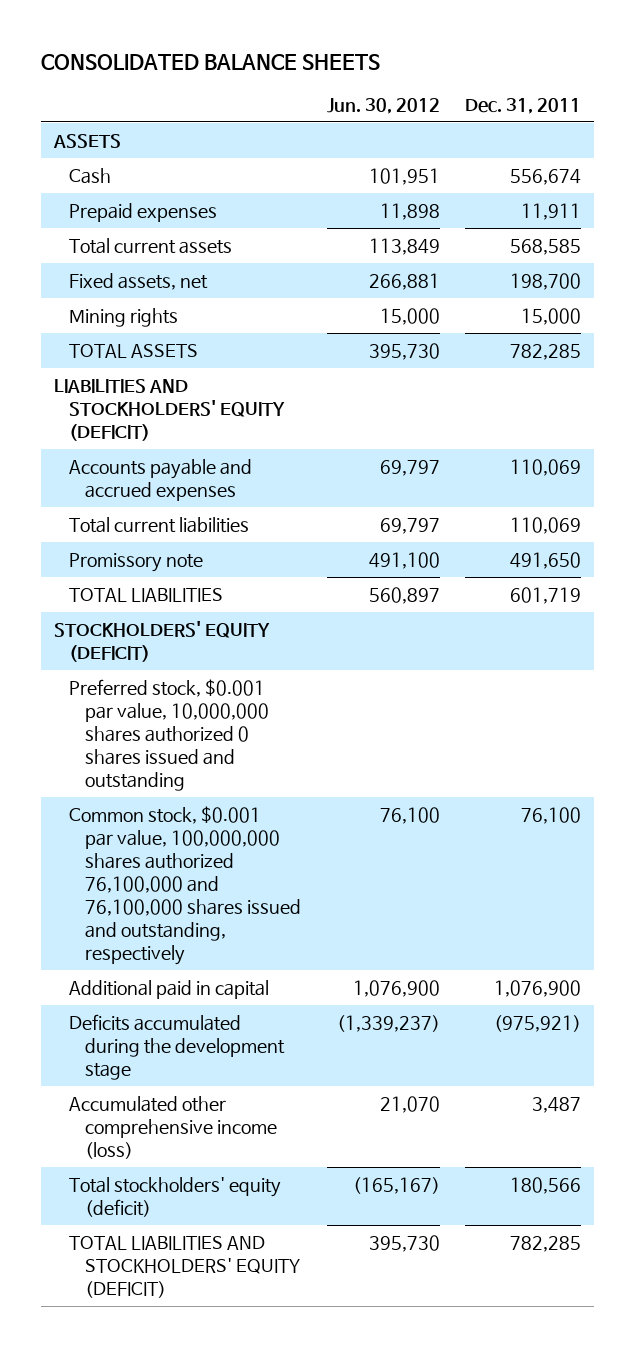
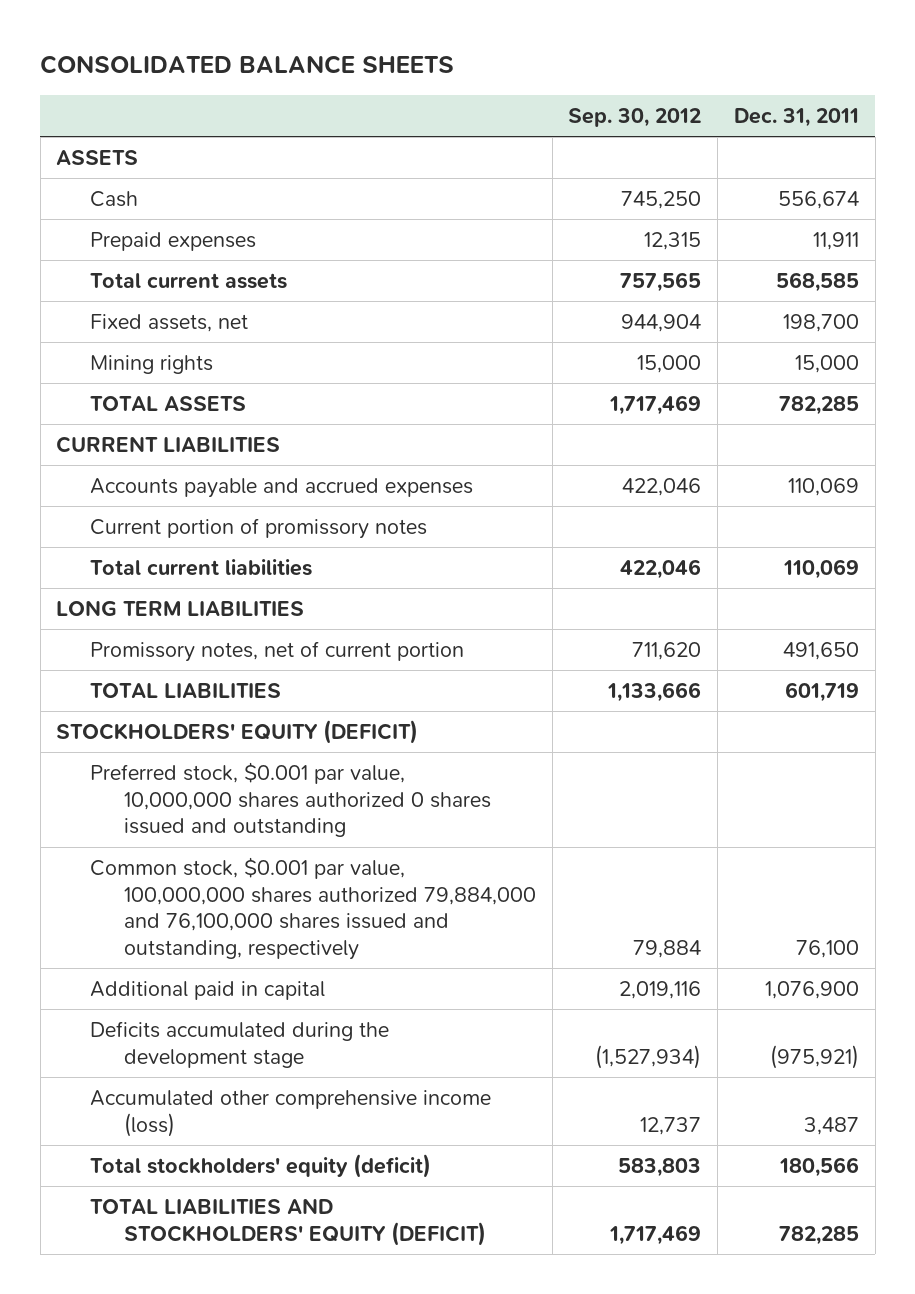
- | Jun. 30, 2012 | Dec. 31, 2011
+ | Sep. 30, 2012 | Dec. 31, 2011
- LIABILITIES AND STOCKHOLDERS' EQUITY (DEFICIT)
+ CURRENT LIABILITIES
+ Current portion of promissory notes
- Promissory note | 491,100 | 491,650
+ LONG TERM LIABILITIES
+ Promissory notes, net of current portion | 711,620 | 491,650
- Common stock, $0.001 par value, 100,000,000 shares authorized 76,100,000 and 76,100,000 shares issued and outstanding, respectively | 76,100 | 76,100
+ Common stock, $0.001 par value, 100,000,000 shares authorized 79,884,000 and 76,100,000 shares issued and outstanding, respectively | 79,884 | 76,100

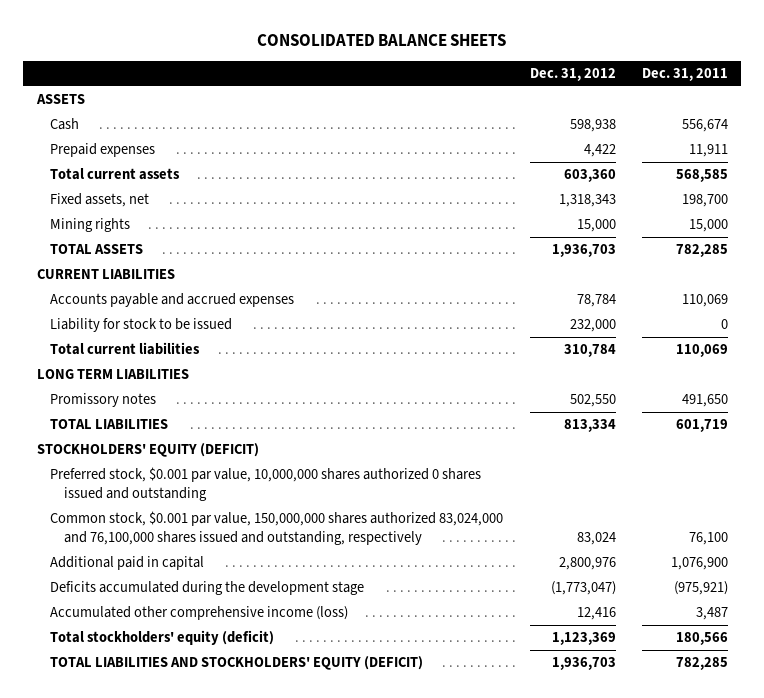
- | Sep. 30, 2012 | Dec. 31, 2011
+ | Dec. 31, 2012 | Dec. 31, 2011
- Current portion of promissory notes
+ Liability for stock to be issued | 232,000 | 0
- Promissory notes, net of current portion | 711,620 | 491,650
+ Promissory notes | 502,550 | 491,650
- Common stock, $0.001 par value, 100,000,000 shares authorized 79,884,000 and 76,100,000 shares issued and outstanding, respectively | 79,884 | 76,100
+ Common stock, $0.001 par value, 150,000,000 shares authorized 83,024,000 and 76,100,000 shares issued and outstanding, respectively | 83,024 | 76,100

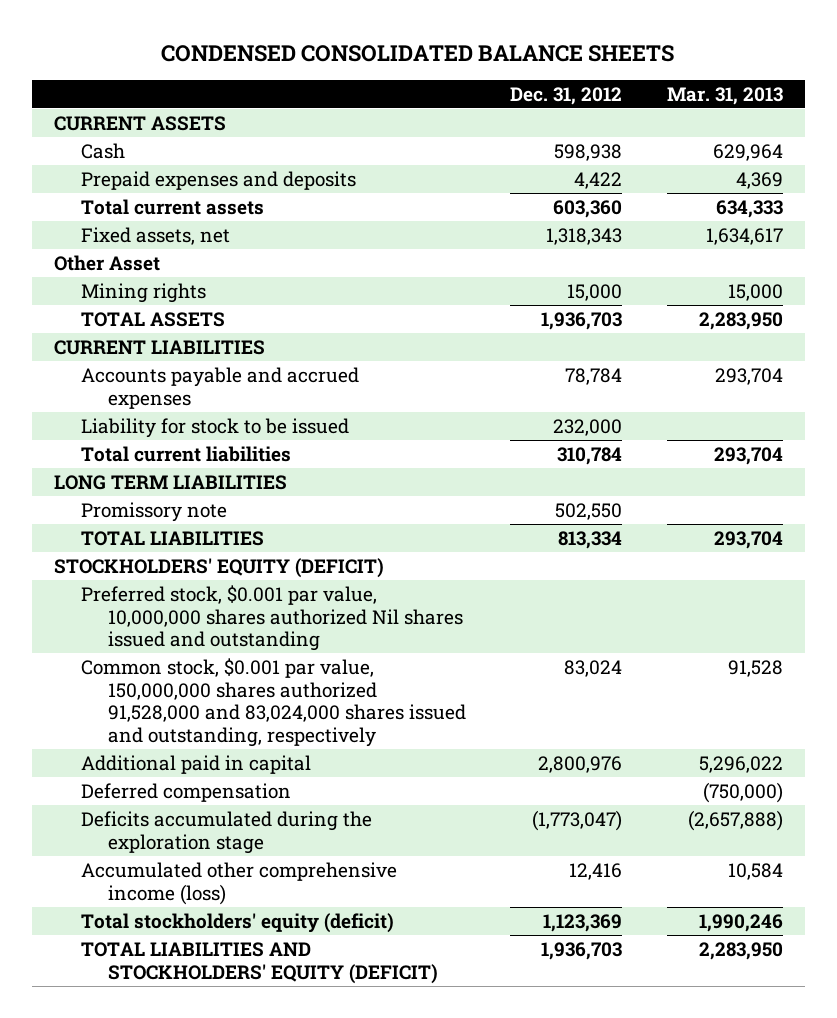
- CONSOLIDATED BALANCE SHEETS
+ CONDENSED CONSOLIDATED BALANCE SHEETS
- | Dec. 31, 2012 | Dec. 31, 2011
+ | Dec. 31, 2012 | Mar. 31, 2013
- ASSETS
+ CURRENT ASSETS
- Prepaid expenses | 4,422 | 11,911
+ Prepaid expenses and deposits | 4,422 | 4,369
+ Other Asset
- Promissory notes | 502,550 | 491,650
+ Promissory note | 502,550 |
- Preferred stock, $0.001 par value, 10,000,000 shares authorized 0 shares issued and outstanding
- Common stock, $0.001 par value, 150,000,000 shares authorized 83,024,000 and 76,100,000 shares issued and outstanding, respectively | 83,024 | 76,100
+ Preferred stock, $0.001 par value, 10,000,000 shares authorized Nil shares issued and outstanding
+ Common stock, $0.001 par value, 150,000,000 shares authorized 91,528,000 and 83,024,000 shares issued and outstanding, respectively | 83,024 | 91,528
- Deficits accumulated during the development stage | (1,773,047) | (975,921)
+ Deferred compensation | | (750,000)
+ Deficits accumulated during the exploration stage | (1,773,047) | (2,657,888)

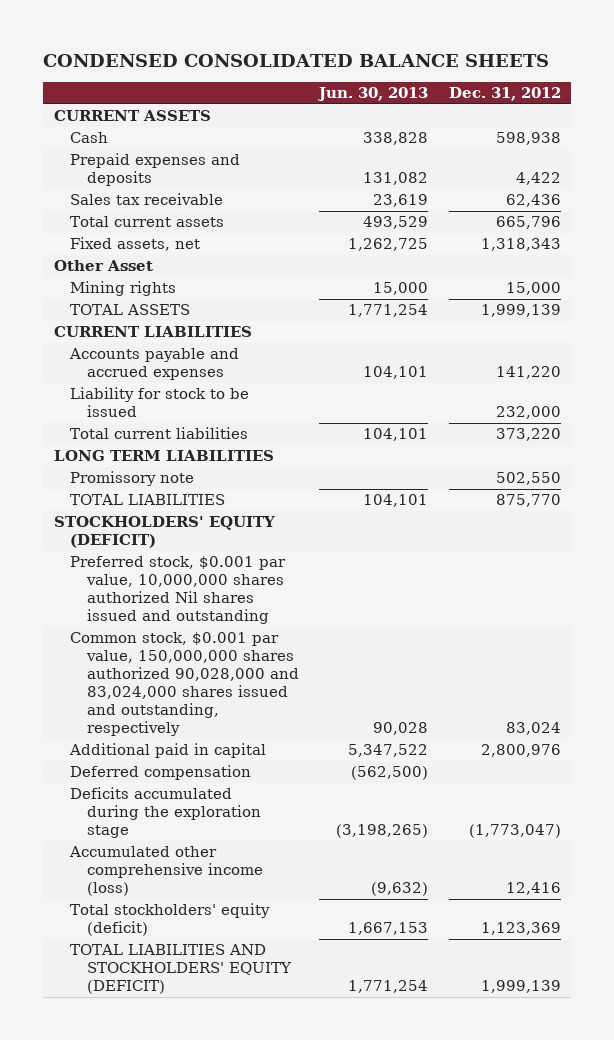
- | Dec. 31, 2012 | Mar. 31, 2013
+ | Jun. 30, 2013 | Dec. 31, 2012
- Total current assets | 603,360 | 634,333
+ Sales tax receivable | 23,619 | 62,436
+ Total current assets | 493,529 | 665,796
- TOTAL ASSETS | 1,936,703 | 2,283,950
+ TOTAL ASSETS | 1,771,254 | 1,999,139
- Accounts payable and accrued expenses | 78,784 | 293,704
+ Accounts payable and accrued expenses | 104,101 | 141,220
- Total current liabilities | 310,784 | 293,704
+ Total current liabilities | 104,101 | 373,220
- TOTAL LIABILITIES | 813,334 | 293,704
+ TOTAL LIABILITIES | 104,101 | 875,770
- Common stock, $0.001 par value, 150,000,000 shares authorized 91,528,000 and 83,024,000 shares issued and outstanding, respectively | 83,024 | 91,528
+ Common stock, $0.001 par value, 150,000,000 shares authorized 90,028,000 and 83,024,000 shares issued and outstanding, respectively | 90,028 | 83,024
- TOTAL LIABILITIES AND STOCKHOLDERS' EQUITY (DEFICIT) | 1,936,703 | 2,283,950
+ TOTAL LIABILITIES AND STOCKHOLDERS' EQUITY (DEFICIT) | 1,771,254 | 1,999,139

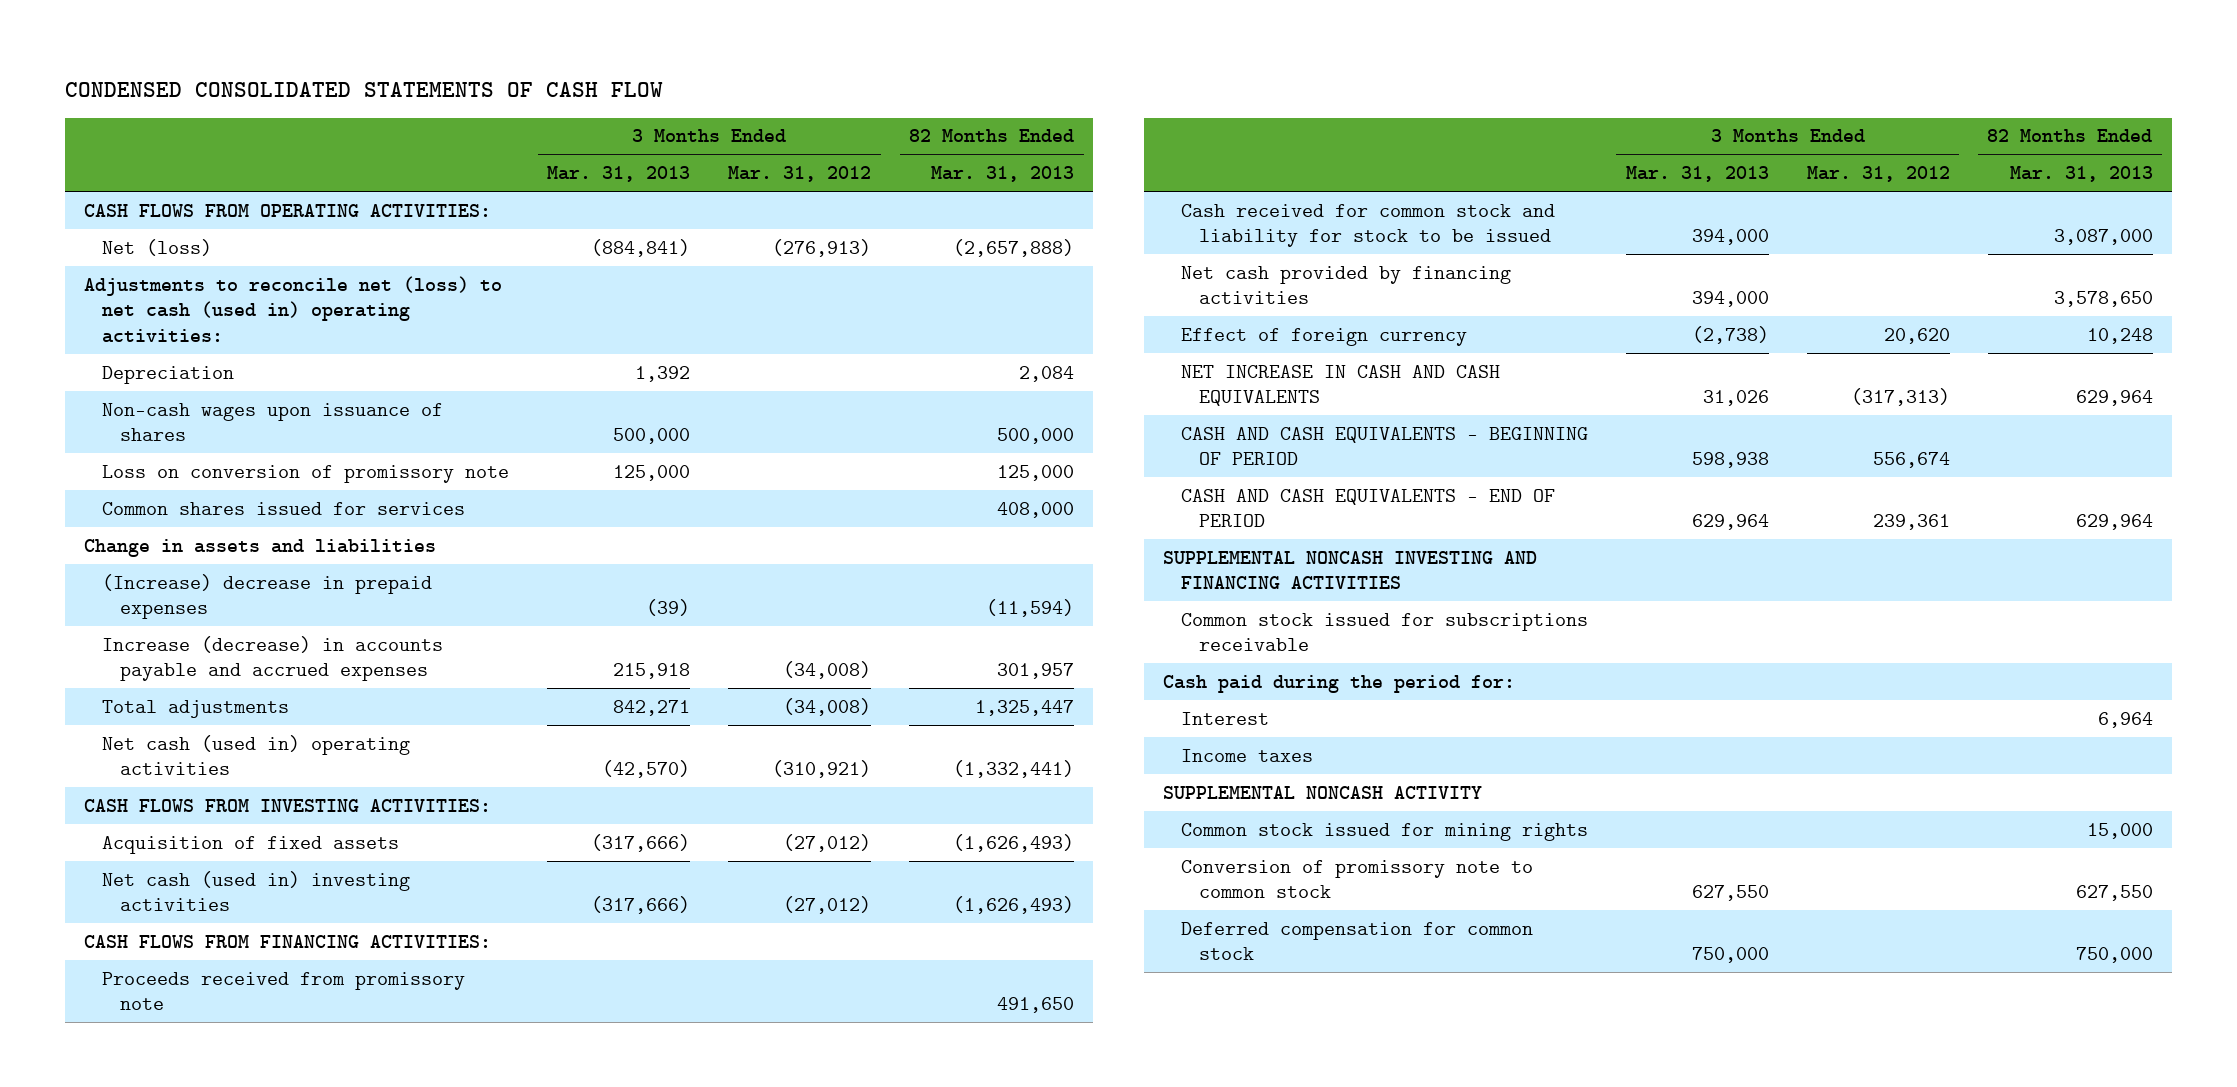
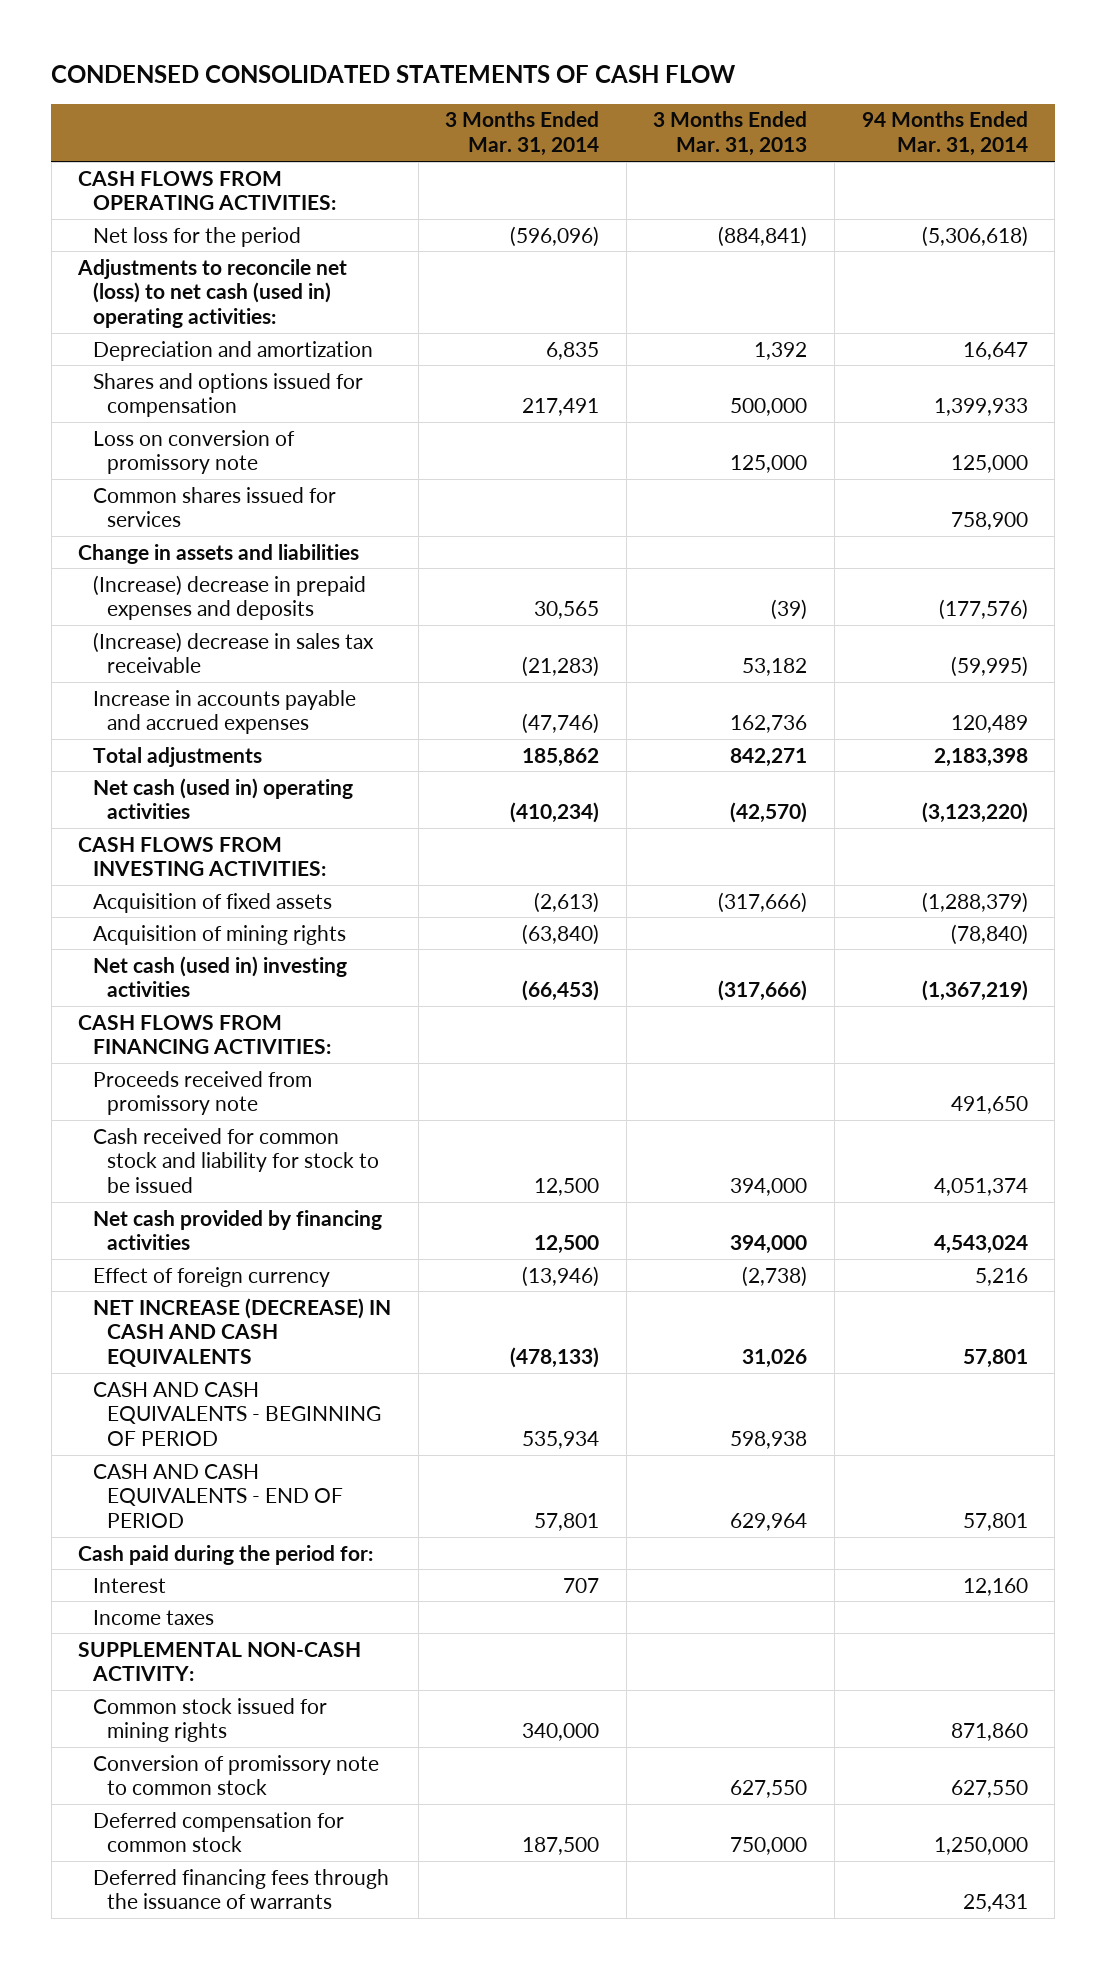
- | 3 Months Ended Mar. 31, 2013 | 3 Months Ended Mar. 31, 2012 | 82 Months Ended Mar. 31, 2013
+ | 3 Months Ended Mar. 31, 2014 | 3 Months Ended Mar. 31, 2013 | 94 Months Ended Mar. 31, 2014
- Net (loss) | (884,841) | (276,913) | (2,657,888)
+ Net loss for the period | (596,096) | (884,841) | (5,306,618)
- Depreciation | 1,392 | | 2,084
- Non-cash wages upon issuance of shares | 500,000 | | 500,000
+ Depreciation and amortization | 6,835 | 1,392 | 16,647
+ Shares and options issued for compensation | 217,491 | 500,000 | 1,399,933
- (Increase) decrease in prepaid expenses | (39) | | (11,594)
- Increase (decrease) in accounts payable and accrued expenses | 215,918 | (34,008) | 301,957
+ (Increase) decrease in prepaid expenses and deposits | 30,565 | (39) | (177,576)
+ (Increase) decrease in sales tax receivable | (21,283) | 53,182 | (59,995)
+ Increase in accounts payable and accrued expenses | (47,746) | 162,736 | 120,489
+ Acquisition of mining rights | (63,840) | | (78,840)
- NET INCREASE IN CASH AND CASH EQUIVALENTS | 31,026 | (317,313) | 629,964
+ NET INCREASE (DECREASE) IN CASH AND CASH EQUIVALENTS | (478,133) | 31,026 | 57,801
- SUPPLEMENTAL NONCASH INVESTING AND FINANCING ACTIVITIES
- Common stock issued for subscriptions receivable
- SUPPLEMENTAL NONCASH ACTIVITY
+ SUPPLEMENTAL NON-CASH ACTIVITY:
+ Deferred financing fees through the issuance of warrants | | | 25,431

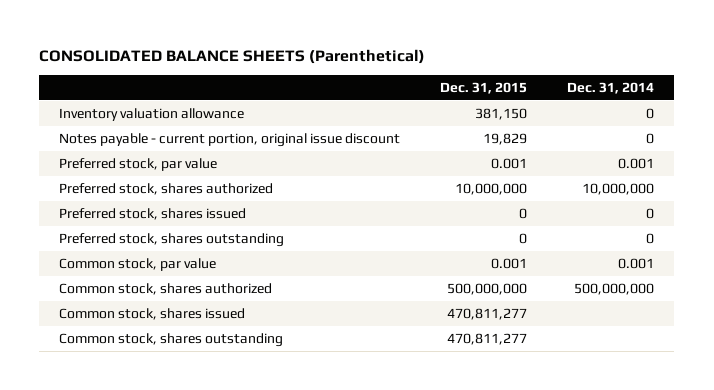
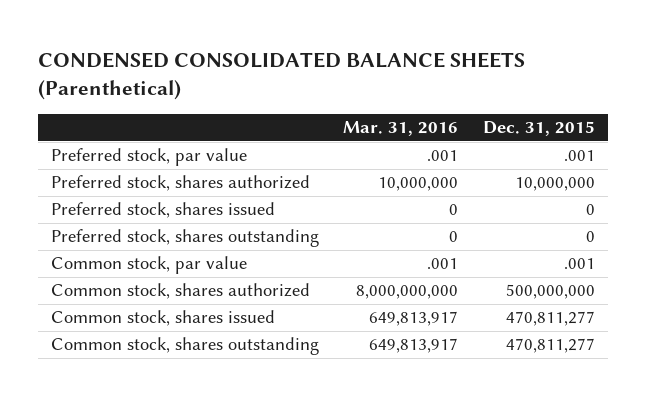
- CONSOLIDATED BALANCE SHEETS (Parenthetical)
+ CONDENSED CONSOLIDATED BALANCE SHEETS (Parenthetical)
- | Dec. 31, 2015 | Dec. 31, 2014
+ | Mar. 31, 2016 | Dec. 31, 2015
- Inventory valuation allowance | 381,150 | 0
- Notes payable - current portion, original issue discount | 19,829 | 0
- Preferred stock, par value | 0.001 | 0.001
+ Preferred stock, par value | .001 | .001
- Common stock, par value | 0.001 | 0.001
+ Common stock, par value | .001 | .001

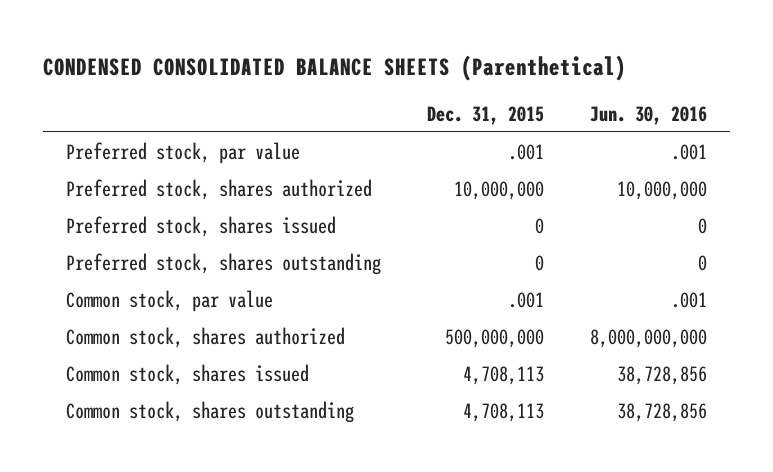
- | Mar. 31, 2016 | Dec. 31, 2015
+ | Dec. 31, 2015 | Jun. 30, 2016
- Common stock, shares issued | 649,813,917 | 470,811,277
- Common stock, shares outstanding | 649,813,917 | 470,811,277
+ Common stock, shares issued | 4,708,113 | 38,728,856
+ Common stock, shares outstanding | 4,708,113 | 38,728,856

